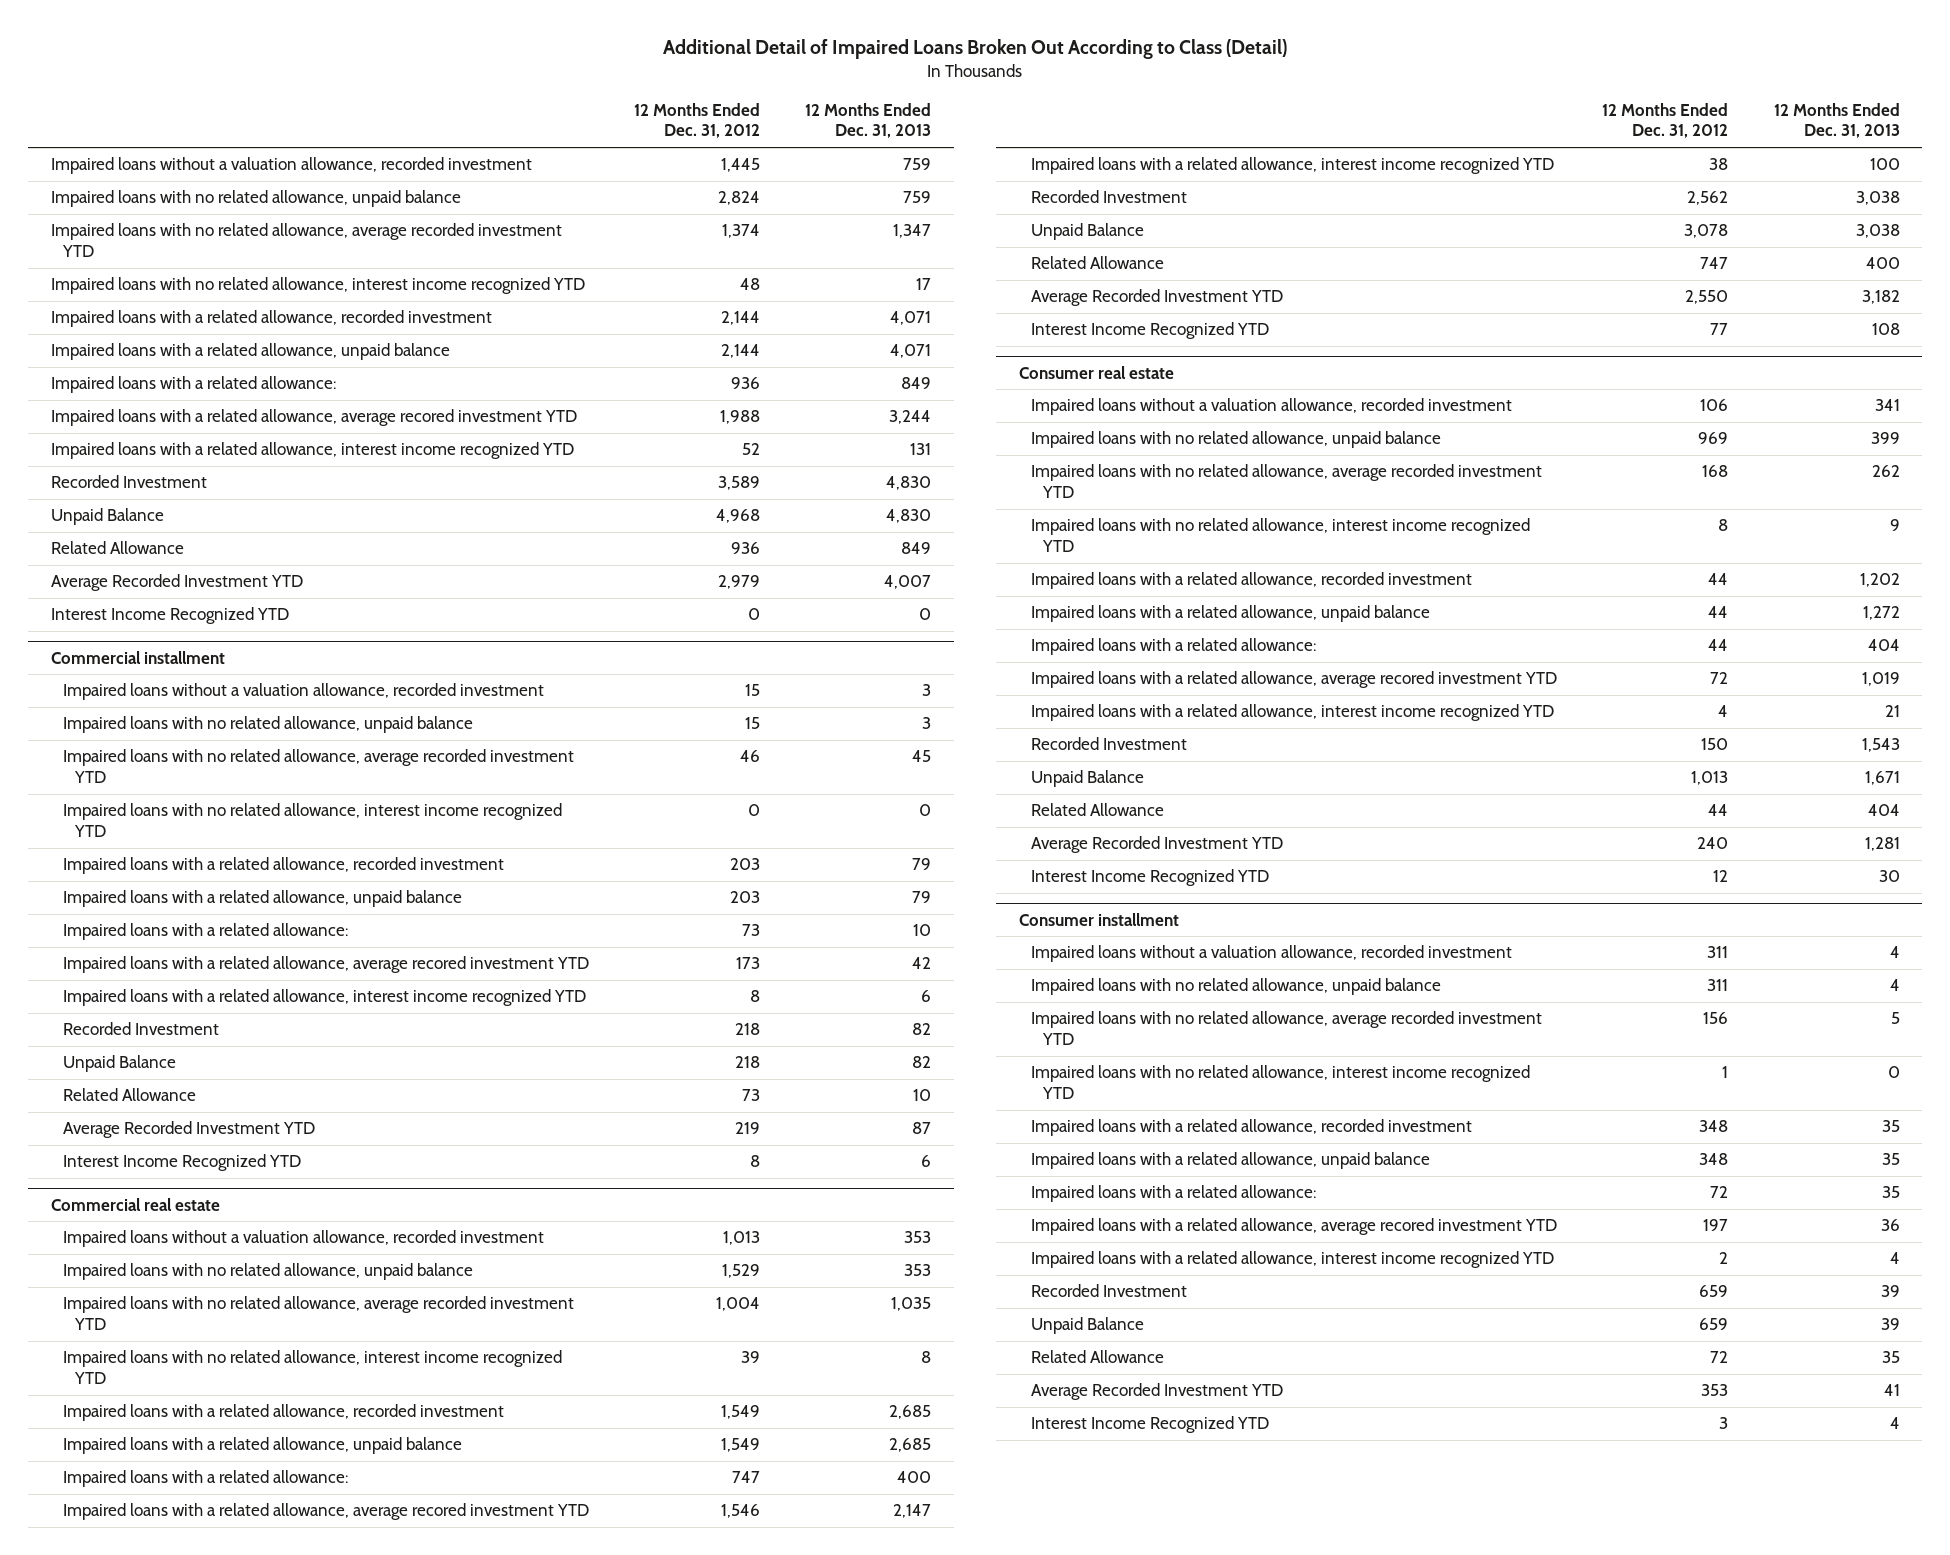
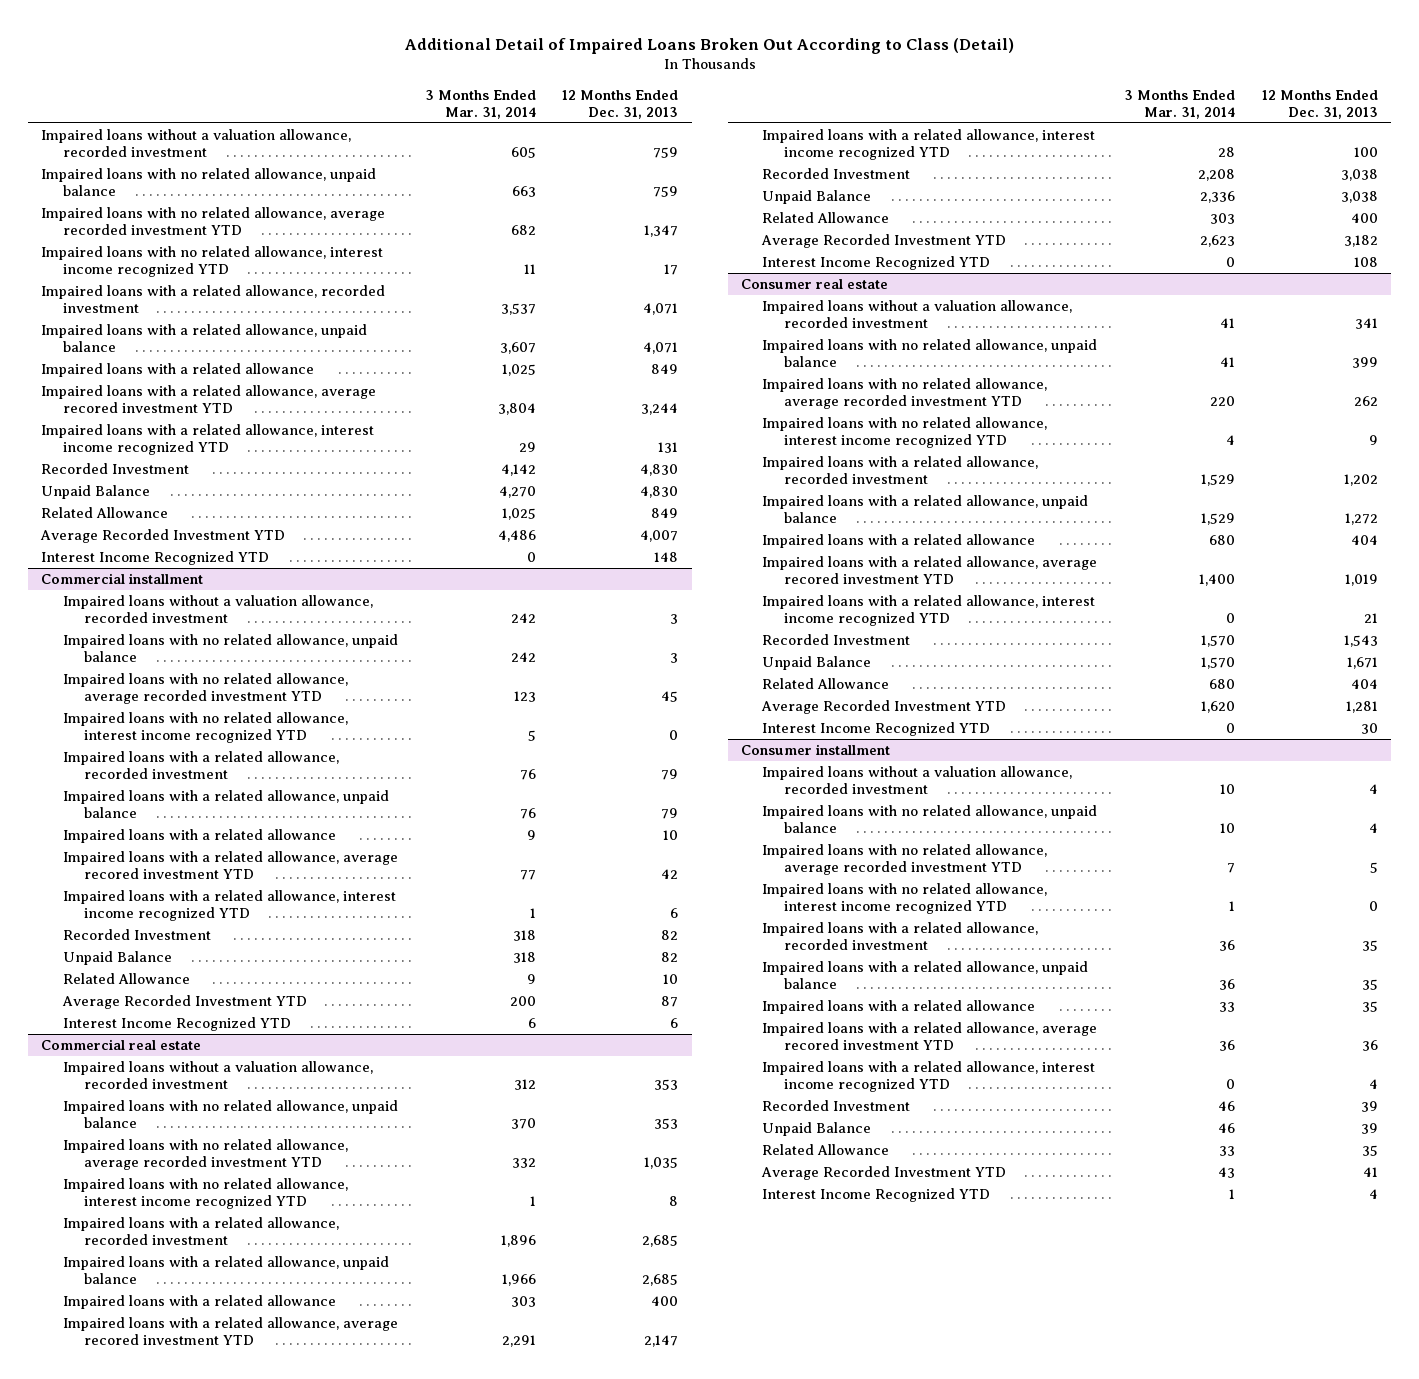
- | 12 Months Ended Dec. 31, 2012 | 12 Months Ended Dec. 31, 2013
+ | 3 Months Ended Mar. 31, 2014 | 12 Months Ended Dec. 31, 2013
- Impaired loans with a related allowance: | 936 | 849
+ Impaired loans with a related allowance | 1,025 | 849
- Interest Income Recognized YTD | 0 | 0
+ Interest Income Recognized YTD | 0 | 148
@ Commercial installment
- Impaired loans with a related allowance: | 73 | 10
+ Impaired loans with a related allowance | 9 | 10
@ Commercial real estate
- Impaired loans with a related allowance: | 747 | 400
+ Impaired loans with a related allowance | 303 | 400
@ Consumer real estate
- Impaired loans with a related allowance: | 44 | 404
+ Impaired loans with a related allowance | 680 | 404
@ Consumer installment
- Impaired loans with a related allowance: | 72 | 35
+ Impaired loans with a related allowance | 33 | 35

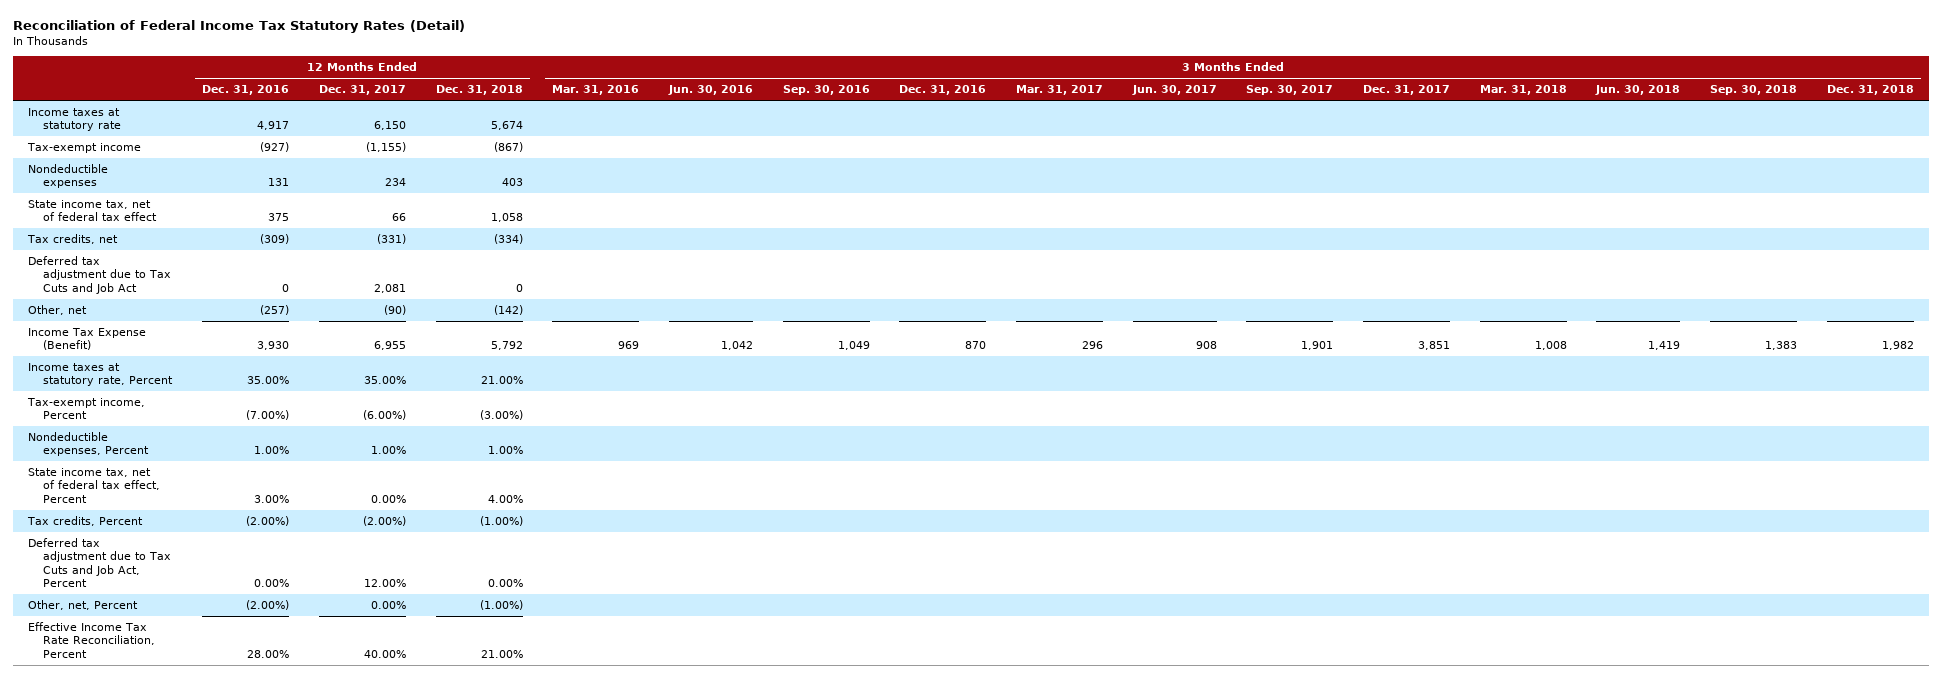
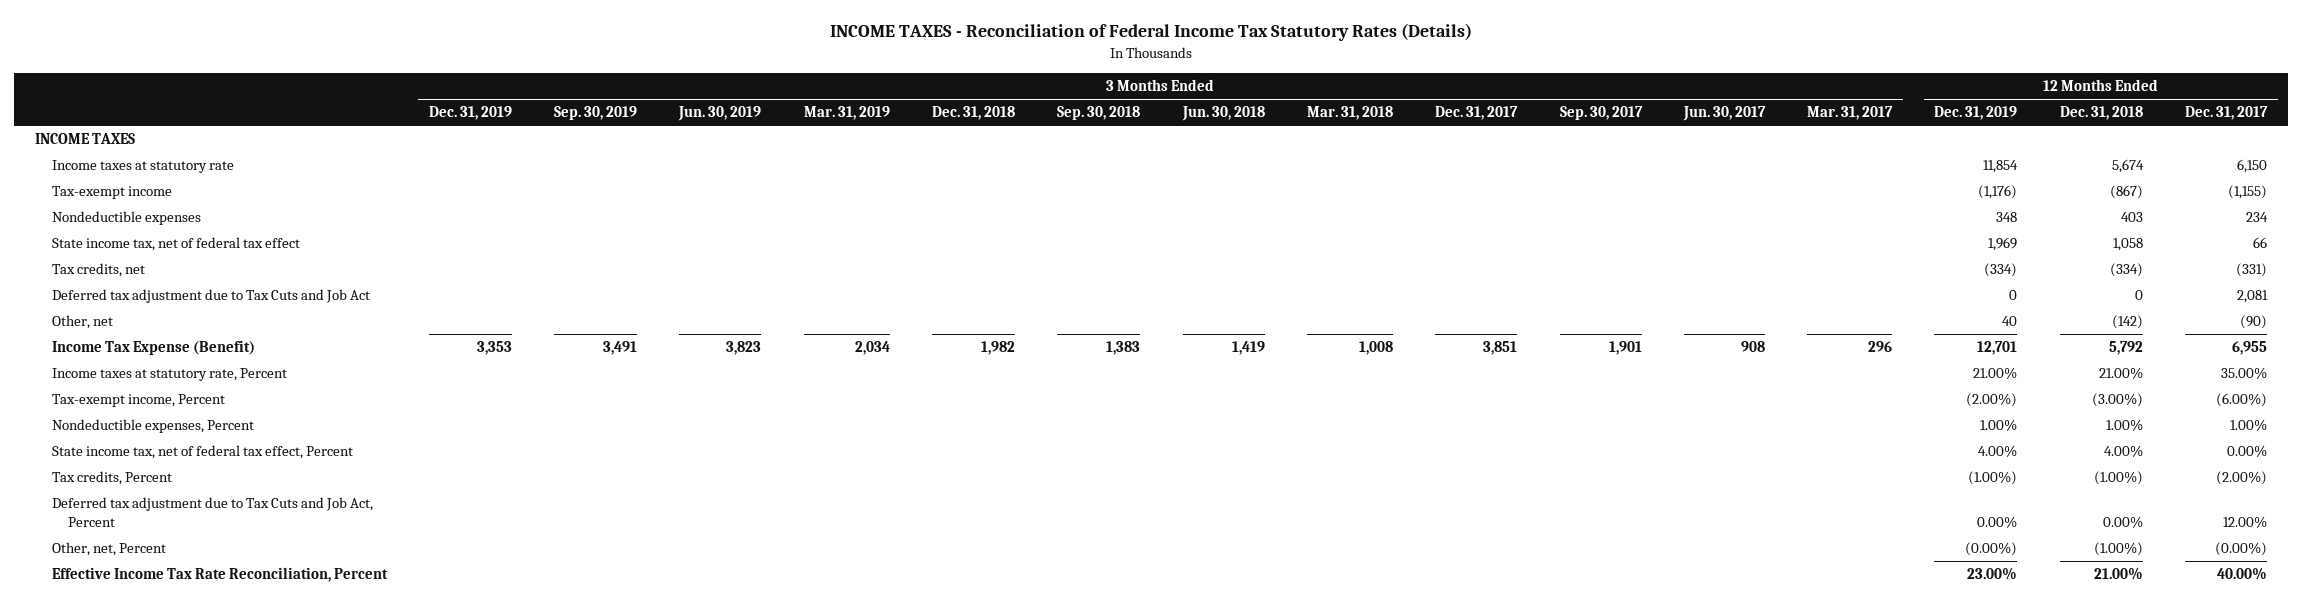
- Reconciliation of Federal Income Tax Statutory Rates (Detail)
+ INCOME TAXES - Reconciliation of Federal Income Tax Statutory Rates (Details)
- | 12 Months Ended Dec. 31, 2016 | 12 Months Ended Dec. 31, 2017 | 12 Months Ended Dec. 31, 2018 | 3 Months Ended Mar. 31, 2016 | 3 Months Ended Jun. 30, 2016 | 3 Months Ended Sep. 30, 2016 | 3 Months Ended Dec. 31, 2016 | 3 Months Ended Mar. 31, 2017 | 3 Months Ended Jun. 30, 2017 | 3 Months Ended Sep. 30, 2017 | 3 Months Ended Dec. 31, 2017 | 3 Months Ended Mar. 31, 2018 | 3 Months Ended Jun. 30, 2018 | 3 Months Ended Sep. 30, 2018 | 3 Months Ended Dec. 31, 2018
+ | 3 Months Ended Dec. 31, 2019 | 3 Months Ended Sep. 30, 2019 | 3 Months Ended Jun. 30, 2019 | 3 Months Ended Mar. 31, 2019 | 3 Months Ended Dec. 31, 2018 | 3 Months Ended Sep. 30, 2018 | 3 Months Ended Jun. 30, 2018 | 3 Months Ended Mar. 31, 2018 | 3 Months Ended Dec. 31, 2017 | 3 Months Ended Sep. 30, 2017 | 3 Months Ended Jun. 30, 2017 | 3 Months Ended Mar. 31, 2017 | 12 Months Ended Dec. 31, 2019 | 12 Months Ended Dec. 31, 2018 | 12 Months Ended Dec. 31, 2017
+ INCOME TAXES
- Other, net, Percent | (2.00%) | 0.00% | (1.00%) | | | | | | | | | | | |
+ Other, net, Percent | | | | | | | | | | | | | (0.00%) | (1.00%) | (0.00%)

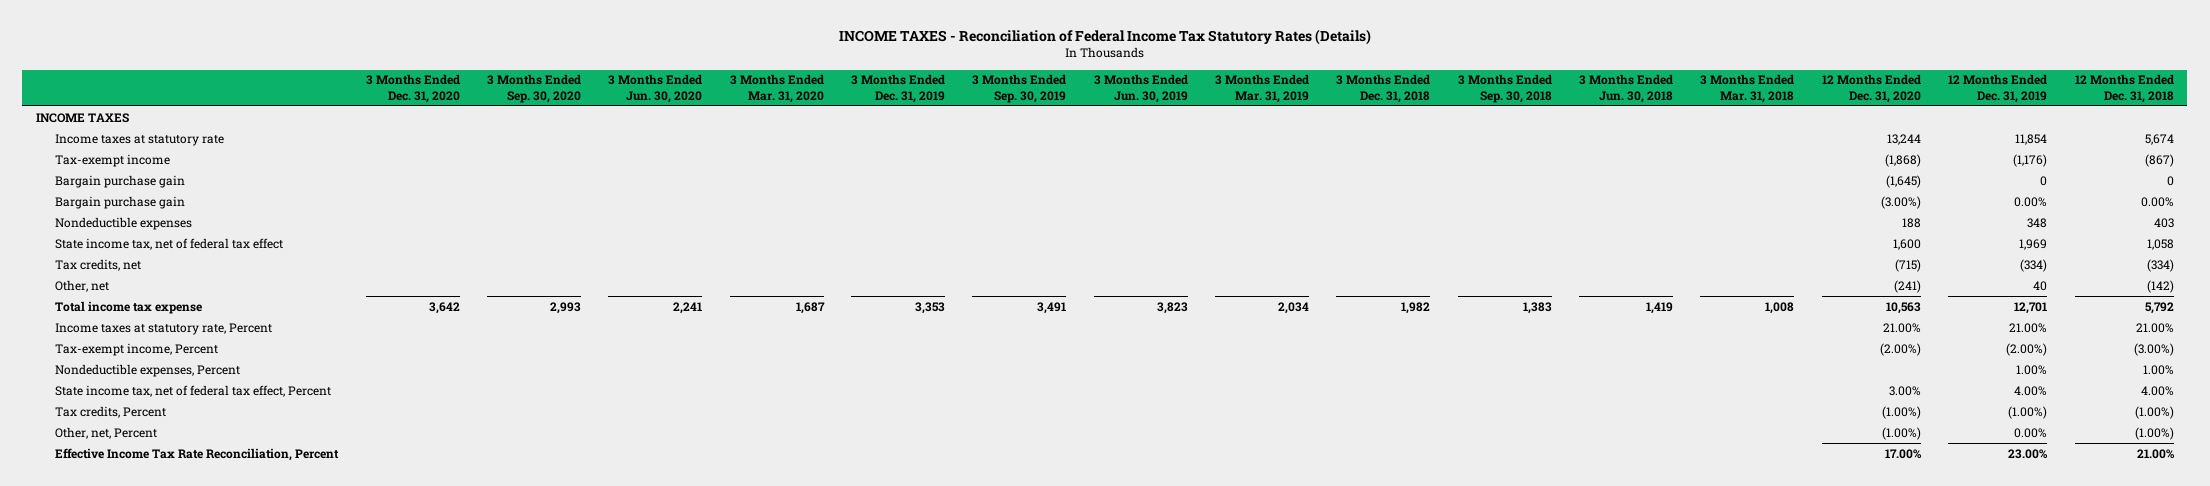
- | 3 Months Ended Dec. 31, 2019 | 3 Months Ended Sep. 30, 2019 | 3 Months Ended Jun. 30, 2019 | 3 Months Ended Mar. 31, 2019 | 3 Months Ended Dec. 31, 2018 | 3 Months Ended Sep. 30, 2018 | 3 Months Ended Jun. 30, 2018 | 3 Months Ended Mar. 31, 2018 | 3 Months Ended Dec. 31, 2017 | 3 Months Ended Sep. 30, 2017 | 3 Months Ended Jun. 30, 2017 | 3 Months Ended Mar. 31, 2017 | 12 Months Ended Dec. 31, 2019 | 12 Months Ended Dec. 31, 2018 | 12 Months Ended Dec. 31, 2017
+ | 3 Months Ended Dec. 31, 2020 | 3 Months Ended Sep. 30, 2020 | 3 Months Ended Jun. 30, 2020 | 3 Months Ended Mar. 31, 2020 | 3 Months Ended Dec. 31, 2019 | 3 Months Ended Sep. 30, 2019 | 3 Months Ended Jun. 30, 2019 | 3 Months Ended Mar. 31, 2019 | 3 Months Ended Dec. 31, 2018 | 3 Months Ended Sep. 30, 2018 | 3 Months Ended Jun. 30, 2018 | 3 Months Ended Mar. 31, 2018 | 12 Months Ended Dec. 31, 2020 | 12 Months Ended Dec. 31, 2019 | 12 Months Ended Dec. 31, 2018
+ Bargain purchase gain | | | | | | | | | | | | | (1,645) | 0 | 0
+ Bargain purchase gain | | | | | | | | | | | | | (3.00%) | 0.00% | 0.00%
- Deferred tax adjustment due to Tax Cuts and Job Act | | | | | | | | | | | | | 0 | 0 | 2,081
- Income Tax Expense (Benefit) | 3,353 | 3,491 | 3,823 | 2,034 | 1,982 | 1,383 | 1,419 | 1,008 | 3,851 | 1,901 | 908 | 296 | 12,701 | 5,792 | 6,955
+ Total income tax expense | 3,642 | 2,993 | 2,241 | 1,687 | 3,353 | 3,491 | 3,823 | 2,034 | 1,982 | 1,383 | 1,419 | 1,008 | 10,563 | 12,701 | 5,792
- Deferred tax adjustment due to Tax Cuts and Job Act, Percent | | | | | | | | | | | | | 0.00% | 0.00% | 12.00%
- Other, net, Percent | | | | | | | | | | | | | (0.00%) | (1.00%) | (0.00%)
+ Other, net, Percent | | | | | | | | | | | | | (1.00%) | 0.00% | (1.00%)

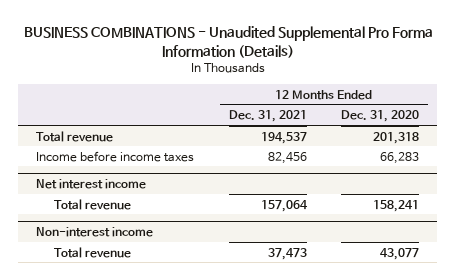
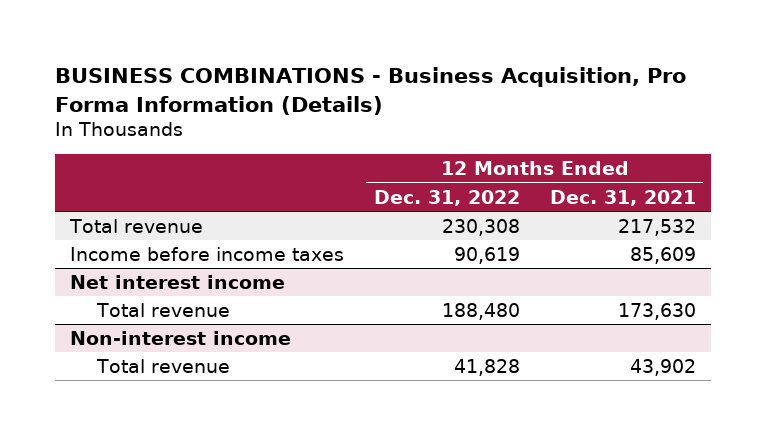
- BUSINESS COMBINATIONS - Unaudited Supplemental Pro Forma Information (Details)
+ BUSINESS COMBINATIONS - Business Acquisition, Pro Forma Information (Details)
- | 12 Months Ended Dec. 31, 2021 | 12 Months Ended Dec. 31, 2020
+ | 12 Months Ended Dec. 31, 2022 | 12 Months Ended Dec. 31, 2021
- Total revenue | 194,537 | 201,318
- Income before income taxes | 82,456 | 66,283
+ Total revenue | 230,308 | 217,532
+ Income before income taxes | 90,619 | 85,609
@ Net interest income
- Total revenue | 157,064 | 158,241
+ Total revenue | 188,480 | 173,630
@ Non-interest income
- Total revenue | 37,473 | 43,077
+ Total revenue | 41,828 | 43,902

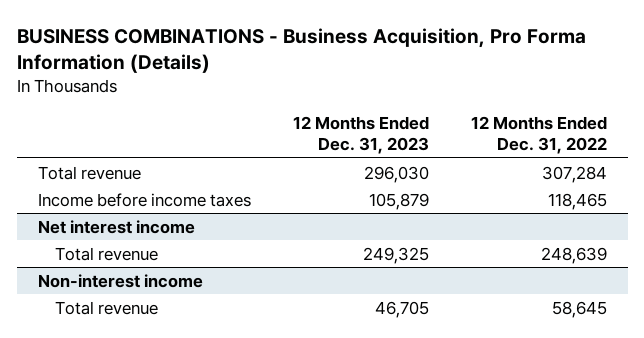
- | 12 Months Ended Dec. 31, 2022 | 12 Months Ended Dec. 31, 2021
+ | 12 Months Ended Dec. 31, 2023 | 12 Months Ended Dec. 31, 2022
- Total revenue | 230,308 | 217,532
- Income before income taxes | 90,619 | 85,609
+ Total revenue | 296,030 | 307,284
+ Income before income taxes | 105,879 | 118,465
@ Net interest income
- Total revenue | 188,480 | 173,630
+ Total revenue | 249,325 | 248,639
@ Non-interest income
- Total revenue | 41,828 | 43,902
+ Total revenue | 46,705 | 58,645

